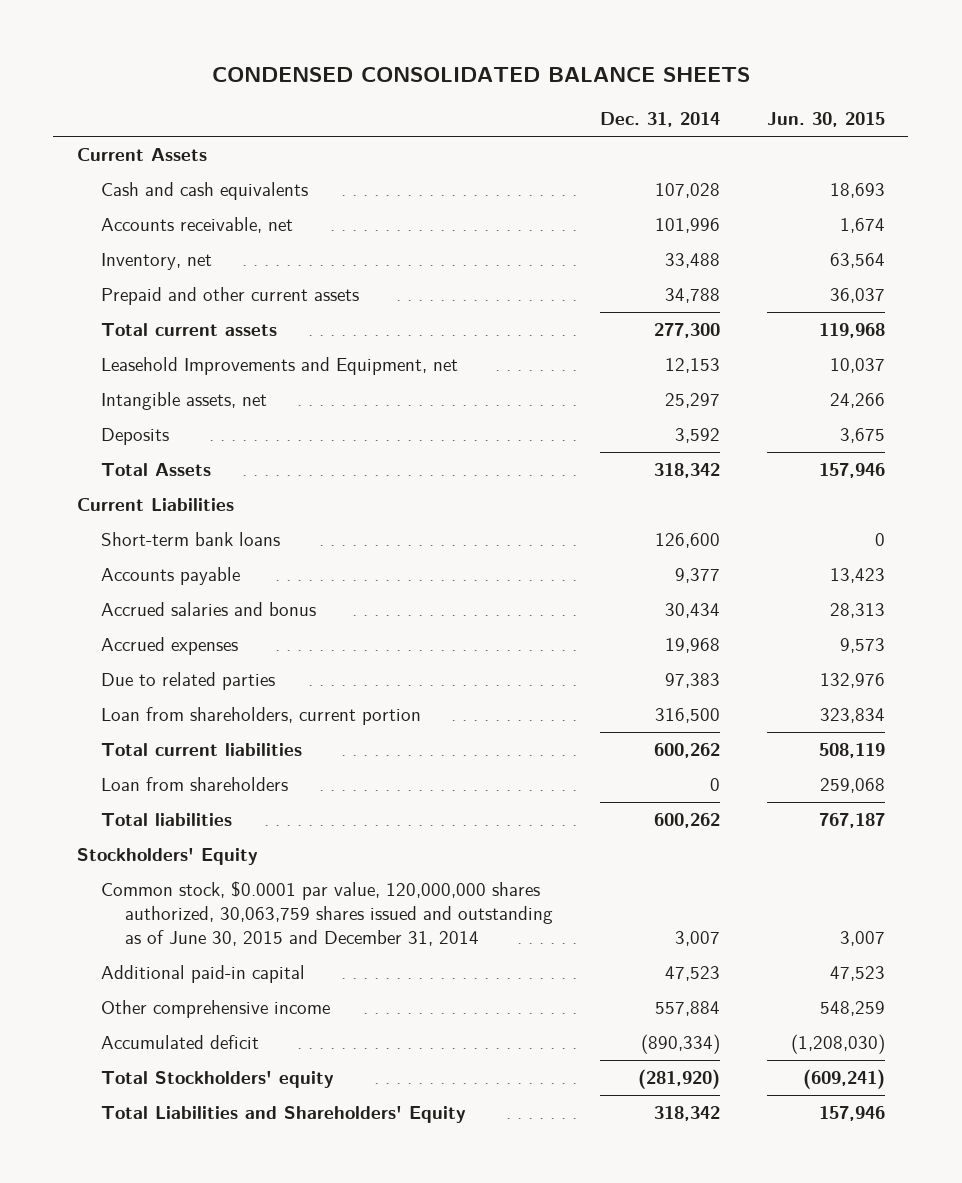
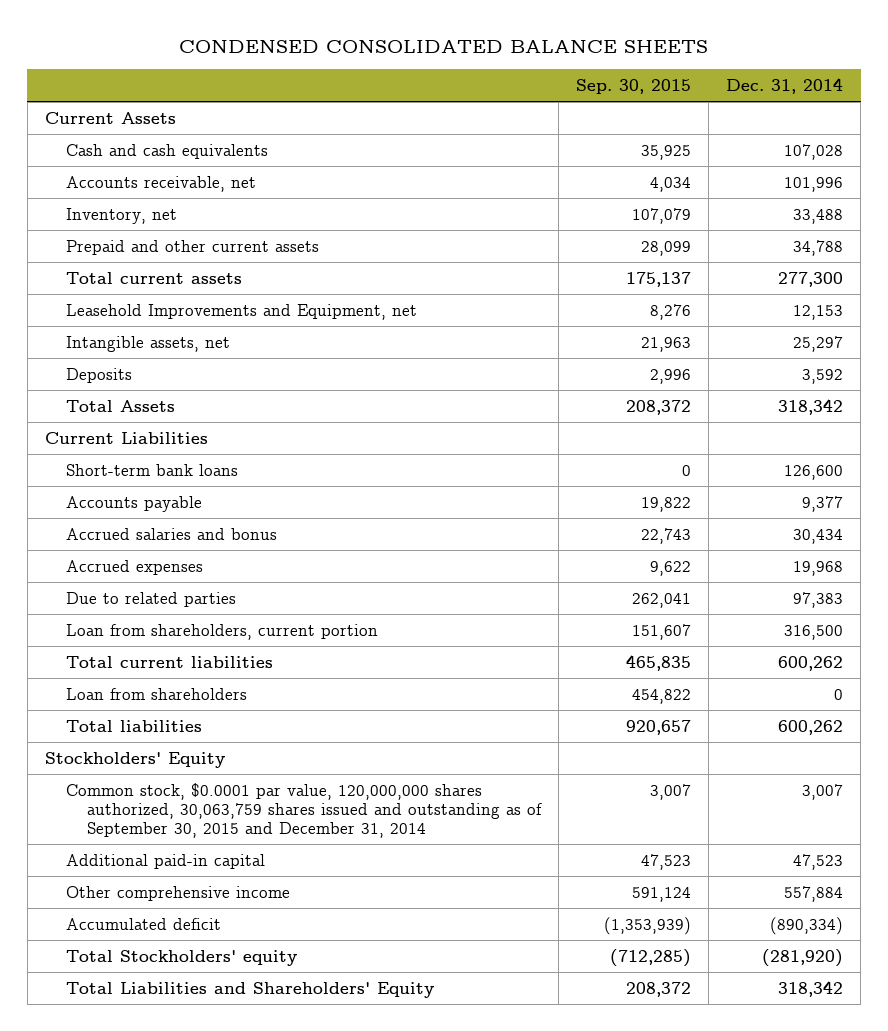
- | Dec. 31, 2014 | Jun. 30, 2015
+ | Sep. 30, 2015 | Dec. 31, 2014
- Common stock, $0.0001 par value, 120,000,000 shares authorized, 30,063,759 shares issued and outstanding as of June 30, 2015 and December 31, 2014 | 3,007 | 3,007
+ Common stock, $0.0001 par value, 120,000,000 shares authorized, 30,063,759 shares issued and outstanding as of September 30, 2015 and December 31, 2014 | 3,007 | 3,007

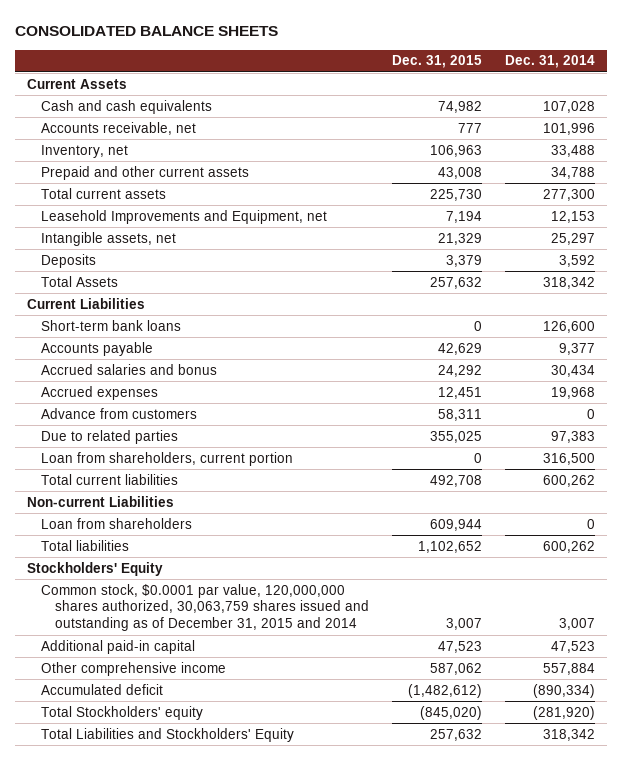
- CONDENSED CONSOLIDATED BALANCE SHEETS
+ CONSOLIDATED BALANCE SHEETS
- | Sep. 30, 2015 | Dec. 31, 2014
+ | Dec. 31, 2015 | Dec. 31, 2014
+ Advance from customers | 58,311 | 0
+ Non-current Liabilities
- Common stock, $0.0001 par value, 120,000,000 shares authorized, 30,063,759 shares issued and outstanding as of September 30, 2015 and December 31, 2014 | 3,007 | 3,007
+ Common stock, $0.0001 par value, 120,000,000 shares authorized, 30,063,759 shares issued and outstanding as of December 31, 2015 and 2014 | 3,007 | 3,007
- Total Liabilities and Shareholders' Equity | 208,372 | 318,342
+ Total Liabilities and Stockholders' Equity | 257,632 | 318,342

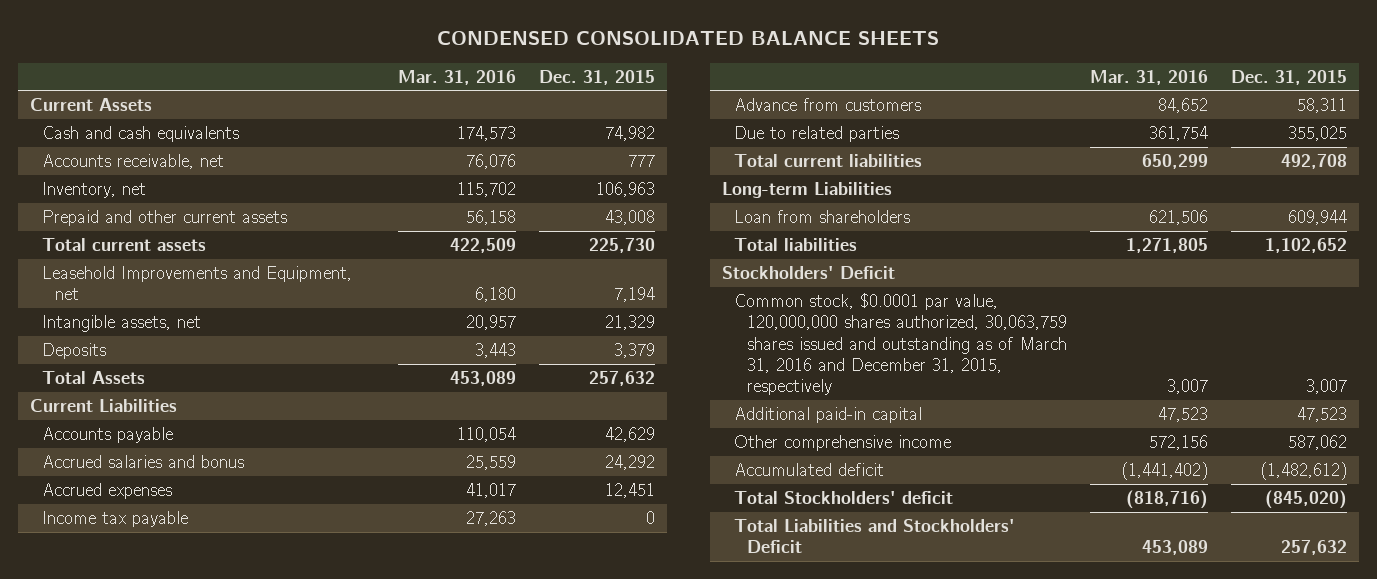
- CONSOLIDATED BALANCE SHEETS
+ CONDENSED CONSOLIDATED BALANCE SHEETS
- | Dec. 31, 2015 | Dec. 31, 2014
+ | Mar. 31, 2016 | Dec. 31, 2015
- Short-term bank loans | 0 | 126,600
+ Income tax payable | 27,263 | 0
- Loan from shareholders, current portion | 0 | 316,500
- Non-current Liabilities
+ Long-term Liabilities
- Stockholders' Equity
- Common stock, $0.0001 par value, 120,000,000 shares authorized, 30,063,759 shares issued and outstanding as of December 31, 2015 and 2014 | 3,007 | 3,007
+ Stockholders' Deficit
+ Common stock, $0.0001 par value, 120,000,000 shares authorized, 30,063,759 shares issued and outstanding as of March 31, 2016 and December 31, 2015, respectively | 3,007 | 3,007
- Total Stockholders' equity | (845,020) | (281,920)
- Total Liabilities and Stockholders' Equity | 257,632 | 318,342
+ Total Stockholders' deficit | (818,716) | (845,020)
+ Total Liabilities and Stockholders' Deficit | 453,089 | 257,632

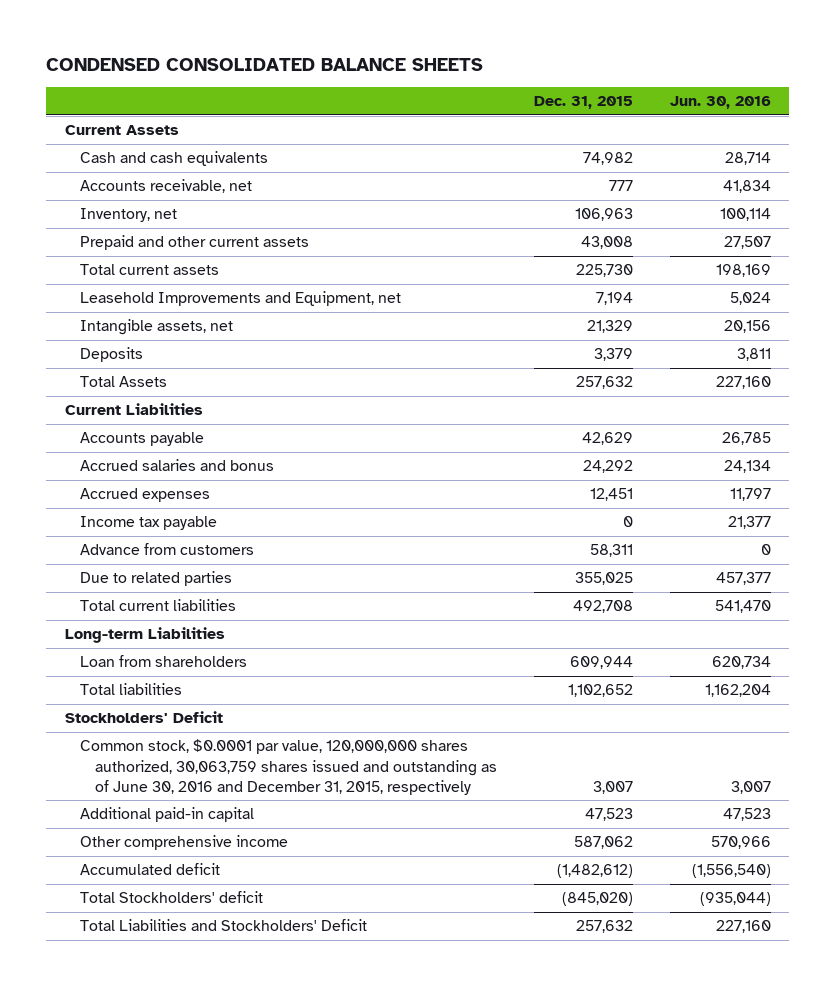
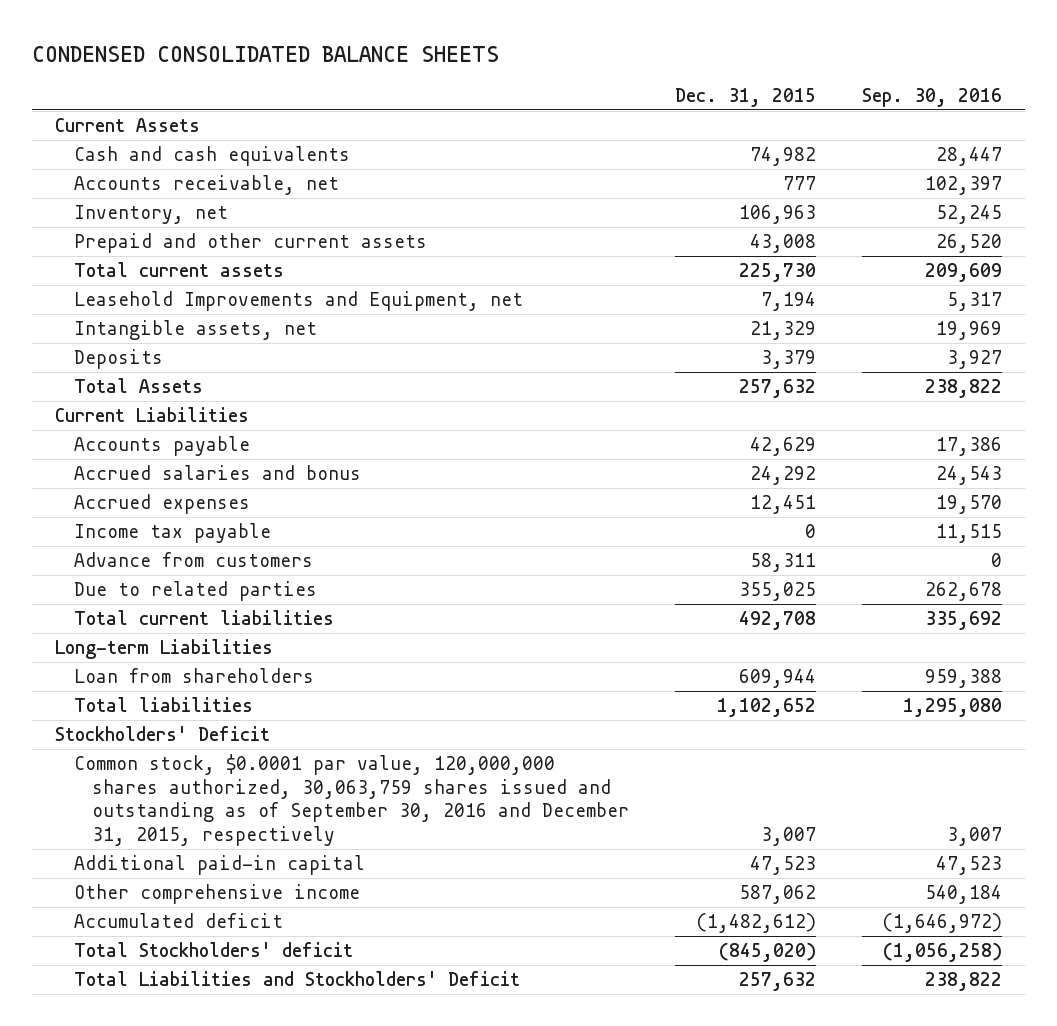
- | Dec. 31, 2015 | Jun. 30, 2016
+ | Dec. 31, 2015 | Sep. 30, 2016
- Common stock, $0.0001 par value, 120,000,000 shares authorized, 30,063,759 shares issued and outstanding as of June 30, 2016 and December 31, 2015, respectively | 3,007 | 3,007
+ Common stock, $0.0001 par value, 120,000,000 shares authorized, 30,063,759 shares issued and outstanding as of September 30, 2016 and December 31, 2015, respectively | 3,007 | 3,007

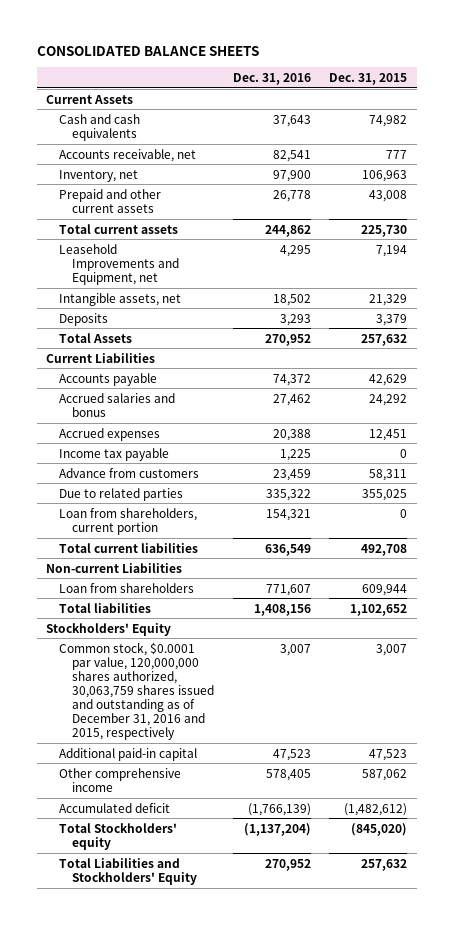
- CONDENSED CONSOLIDATED BALANCE SHEETS
+ CONSOLIDATED BALANCE SHEETS
- | Dec. 31, 2015 | Sep. 30, 2016
+ | Dec. 31, 2016 | Dec. 31, 2015
+ Loan from shareholders, current portion | 154,321 | 0
- Long-term Liabilities
+ Non-current Liabilities
- Stockholders' Deficit
- Common stock, $0.0001 par value, 120,000,000 shares authorized, 30,063,759 shares issued and outstanding as of September 30, 2016 and December 31, 2015, respectively | 3,007 | 3,007
+ Stockholders' Equity
+ Common stock, $0.0001 par value, 120,000,000 shares authorized, 30,063,759 shares issued and outstanding as of December 31, 2016 and 2015, respectively | 3,007 | 3,007
- Total Stockholders' deficit | (845,020) | (1,056,258)
- Total Liabilities and Stockholders' Deficit | 257,632 | 238,822
+ Total Stockholders' equity | (1,137,204) | (845,020)
+ Total Liabilities and Stockholders' Equity | 270,952 | 257,632

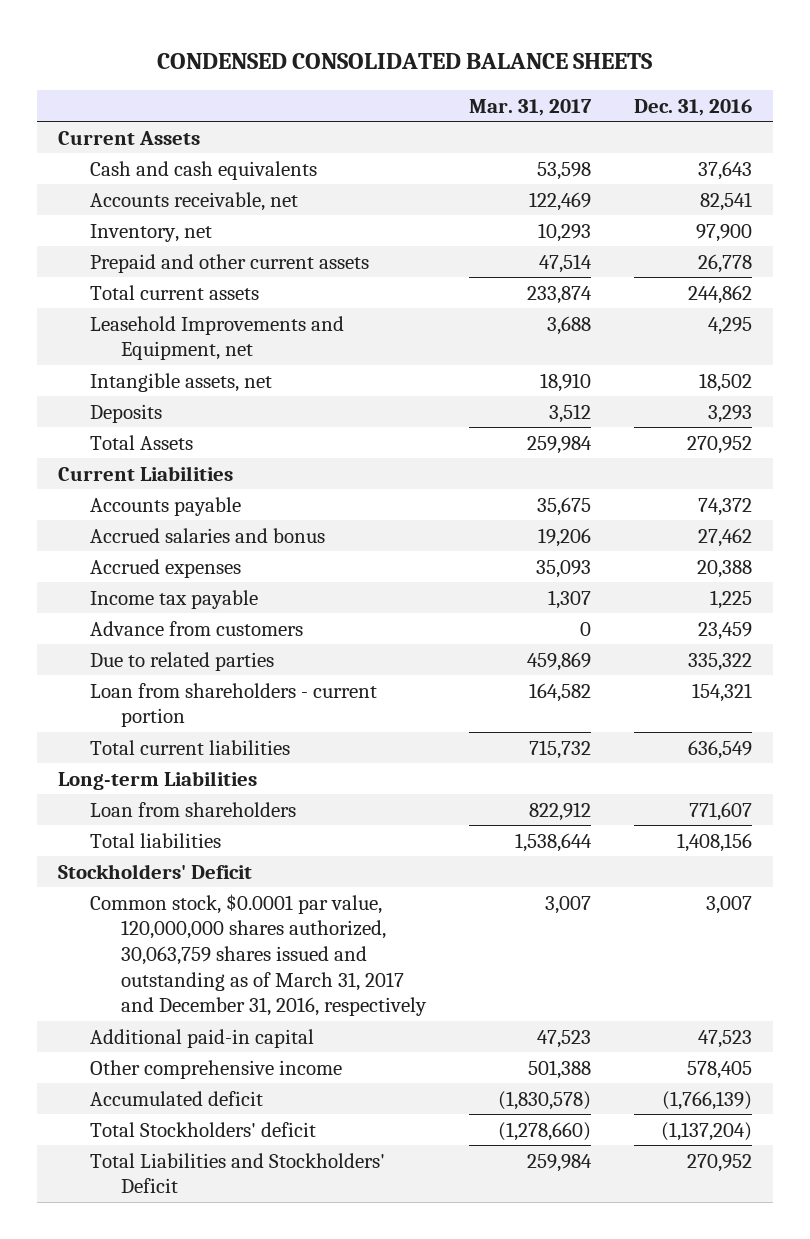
- CONSOLIDATED BALANCE SHEETS
+ CONDENSED CONSOLIDATED BALANCE SHEETS
- | Dec. 31, 2016 | Dec. 31, 2015
+ | Mar. 31, 2017 | Dec. 31, 2016
- Loan from shareholders, current portion | 154,321 | 0
+ Loan from shareholders - current portion | 164,582 | 154,321
- Non-current Liabilities
+ Long-term Liabilities
- Stockholders' Equity
- Common stock, $0.0001 par value, 120,000,000 shares authorized, 30,063,759 shares issued and outstanding as of December 31, 2016 and 2015, respectively | 3,007 | 3,007
+ Stockholders' Deficit
+ Common stock, $0.0001 par value, 120,000,000 shares authorized, 30,063,759 shares issued and outstanding as of March 31, 2017 and December 31, 2016, respectively | 3,007 | 3,007
- Total Stockholders' equity | (1,137,204) | (845,020)
- Total Liabilities and Stockholders' Equity | 270,952 | 257,632
+ Total Stockholders' deficit | (1,278,660) | (1,137,204)
+ Total Liabilities and Stockholders' Deficit | 259,984 | 270,952

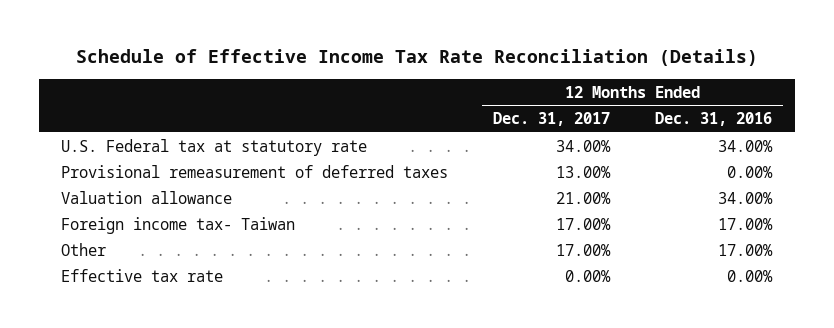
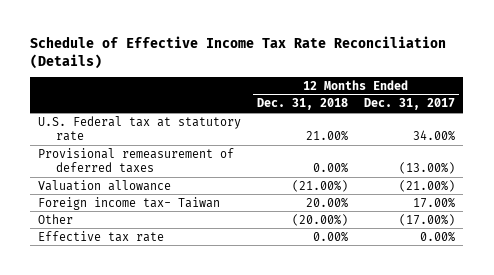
- | 12 Months Ended Dec. 31, 2017 | 12 Months Ended Dec. 31, 2016
+ | 12 Months Ended Dec. 31, 2018 | 12 Months Ended Dec. 31, 2017
- Provisional remeasurement of deferred taxes | 13.00% | 0.00%
- Valuation allowance | 21.00% | 34.00%
+ Provisional remeasurement of deferred taxes | 0.00% | (13.00%)
+ Valuation allowance | (21.00%) | (21.00%)
- Other | 17.00% | 17.00%
+ Other | (20.00%) | (17.00%)

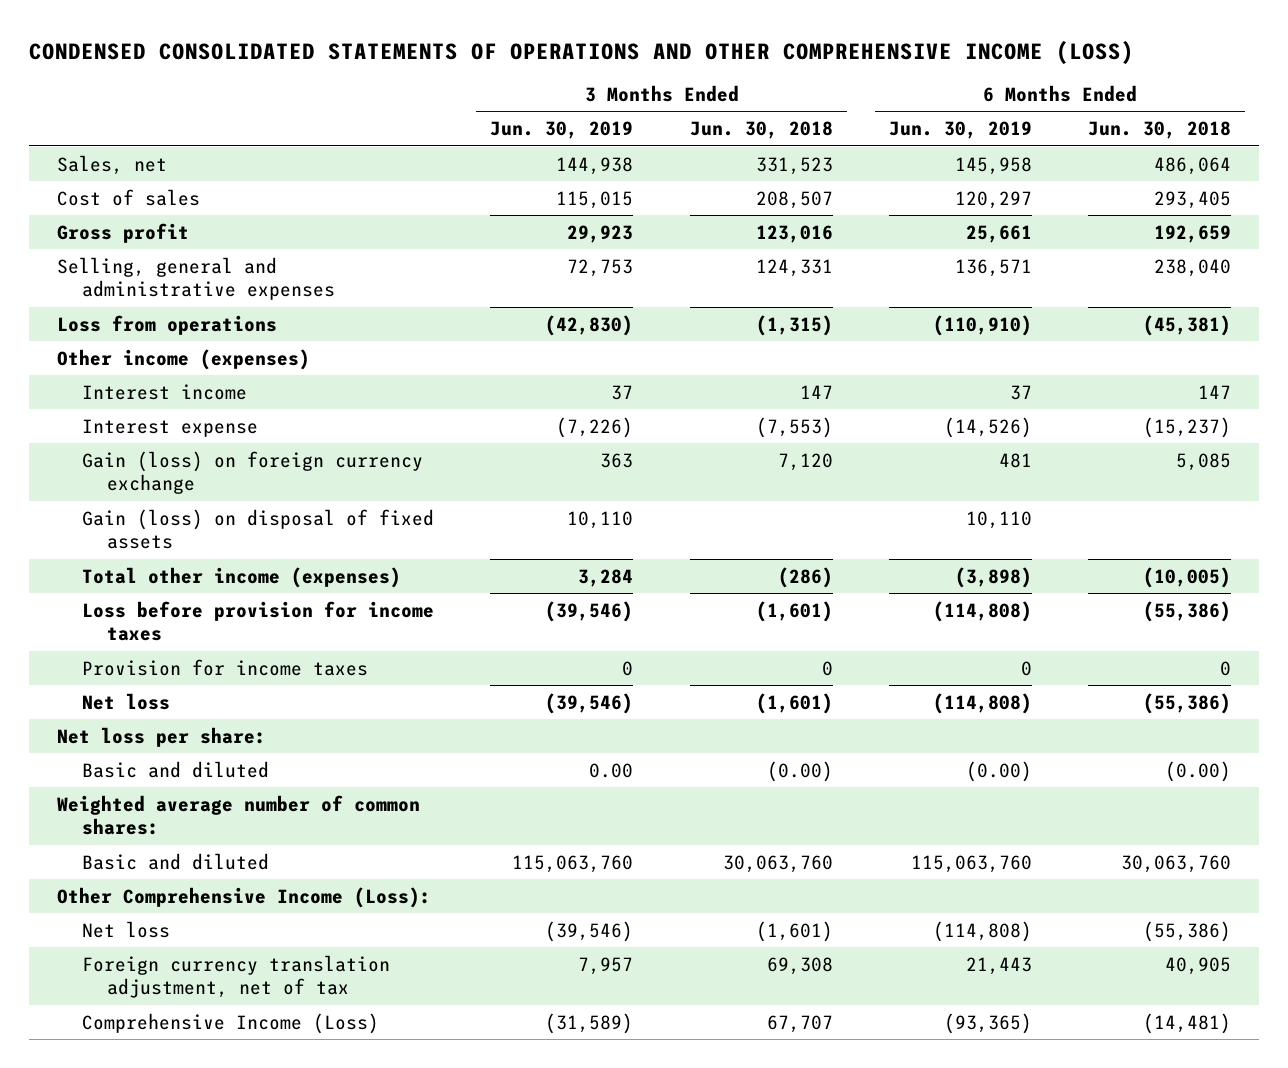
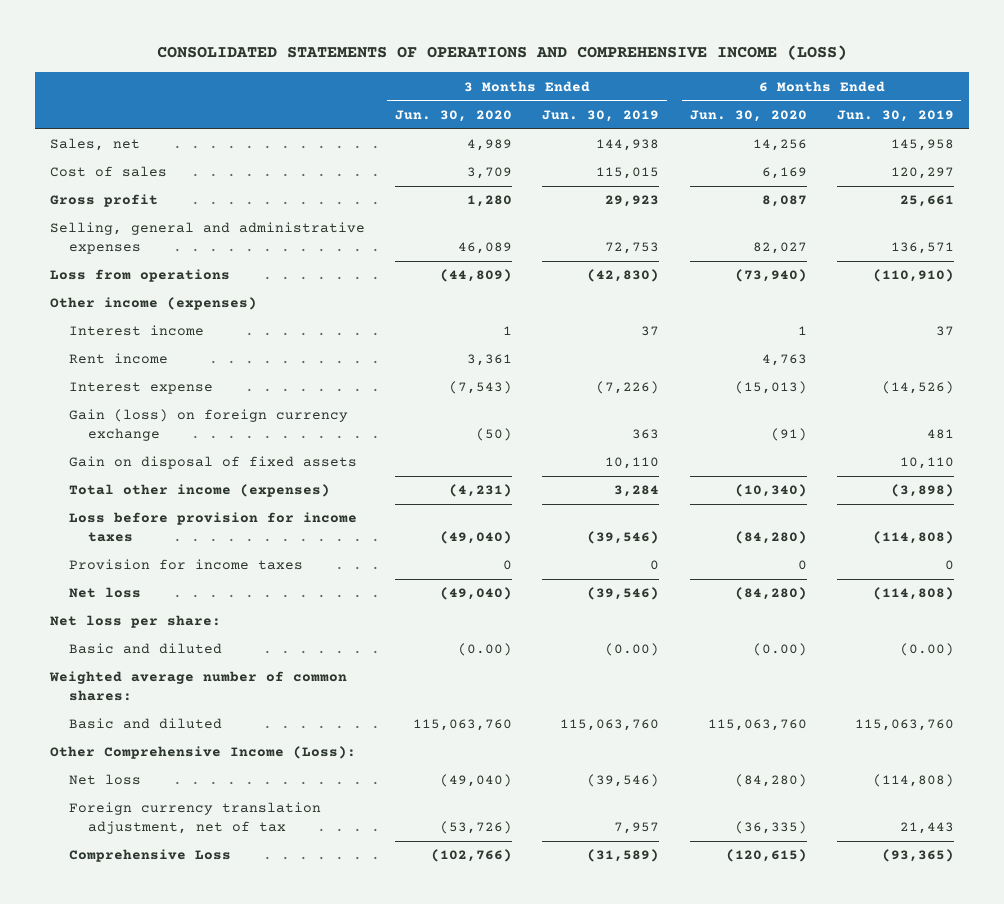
- CONDENSED CONSOLIDATED STATEMENTS OF OPERATIONS AND OTHER COMPREHENSIVE INCOME (LOSS)
+ CONSOLIDATED STATEMENTS OF OPERATIONS AND COMPREHENSIVE INCOME (LOSS)
- | 3 Months Ended Jun. 30, 2019 | 3 Months Ended Jun. 30, 2018 | 6 Months Ended Jun. 30, 2019 | 6 Months Ended Jun. 30, 2018
+ | 3 Months Ended Jun. 30, 2020 | 3 Months Ended Jun. 30, 2019 | 6 Months Ended Jun. 30, 2020 | 6 Months Ended Jun. 30, 2019
+ Rent income | 3,361 | | 4,763 |
- Gain (loss) on disposal of fixed assets | 10,110 | | 10,110 |
+ Gain on disposal of fixed assets | | 10,110 | | 10,110
- Basic and diluted | 0.00 | (0.00) | (0.00) | (0.00)
+ Basic and diluted | (0.00) | (0.00) | (0.00) | (0.00)
- Comprehensive Income (Loss) | (31,589) | 67,707 | (93,365) | (14,481)
+ Comprehensive Loss | (102,766) | (31,589) | (120,615) | (93,365)

